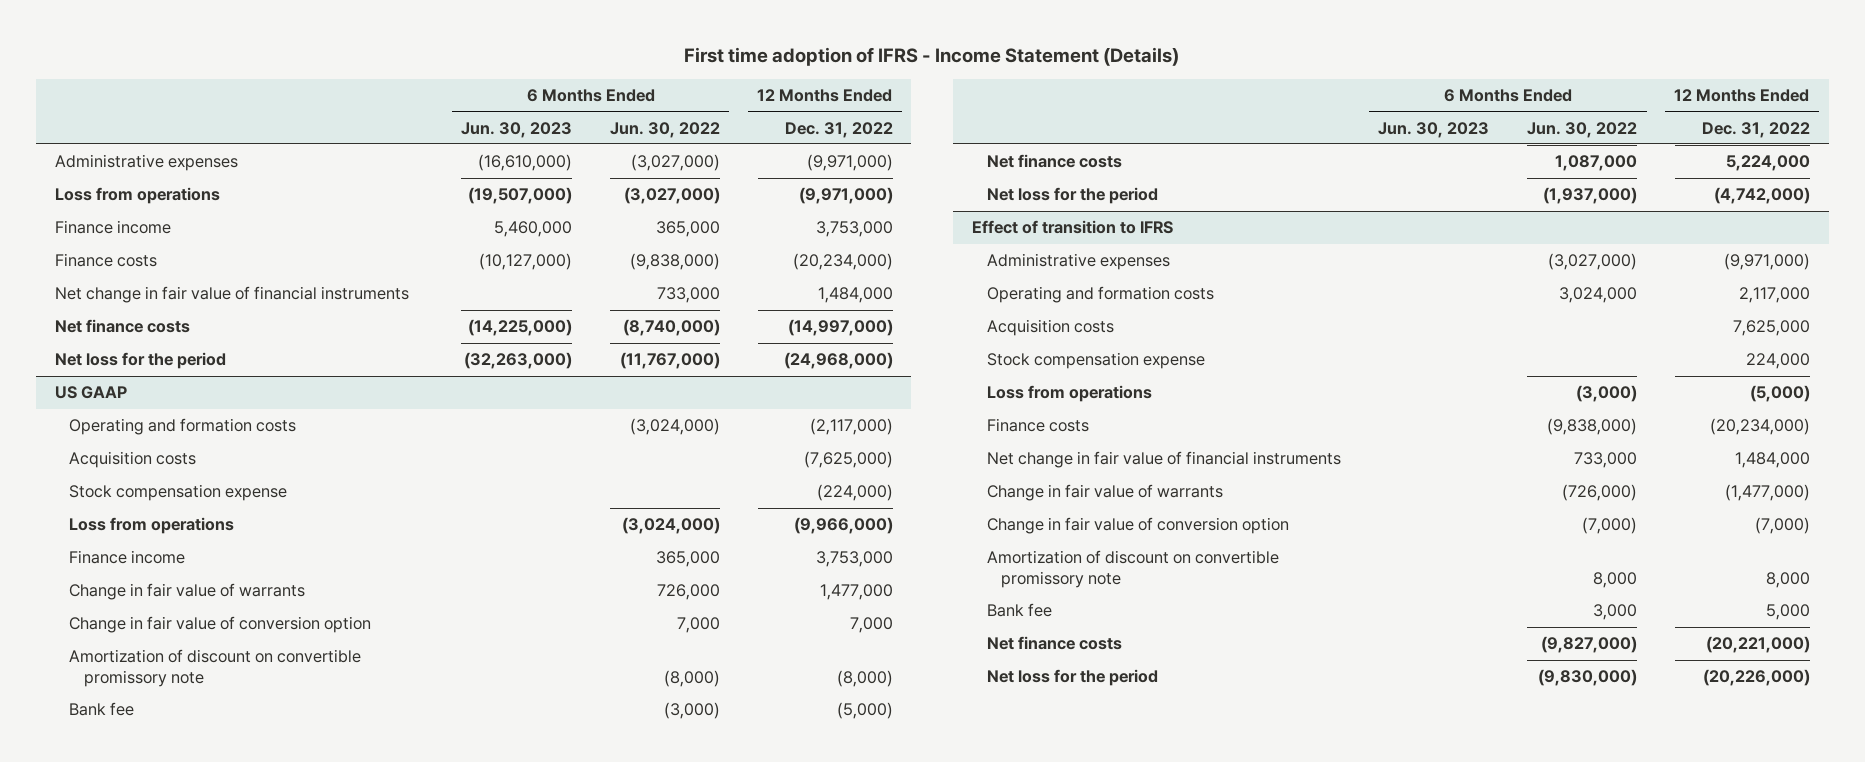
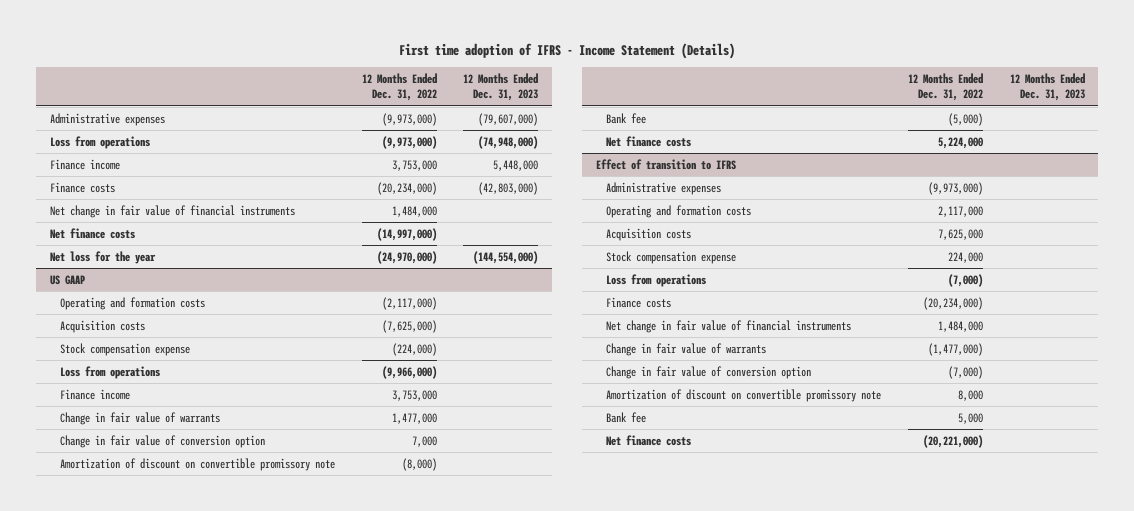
- | 6 Months Ended Jun. 30, 2023 | 6 Months Ended Jun. 30, 2022 | 12 Months Ended Dec. 31, 2022
+ | 12 Months Ended Dec. 31, 2022 | 12 Months Ended Dec. 31, 2023
- Administrative expenses | (16,610,000) | (3,027,000) | (9,971,000)
- Loss from operations | (19,507,000) | (3,027,000) | (9,971,000)
+ Administrative expenses | (9,973,000) | (79,607,000)
+ Loss from operations | (9,973,000) | (74,948,000)
- Net loss for the period | (32,263,000) | (11,767,000) | (24,968,000)
+ Net loss for the year | (24,970,000) | (144,554,000)
@ US GAAP
- Net loss for the period | | (1,937,000) | (4,742,000)
@ Effect of transition to IFRS
- Administrative expenses | | (3,027,000) | (9,971,000)
+ Administrative expenses | (9,973,000) |
- Loss from operations | | (3,000) | (5,000)
+ Loss from operations | (7,000) |
- Net loss for the period | | (9,830,000) | (20,226,000)

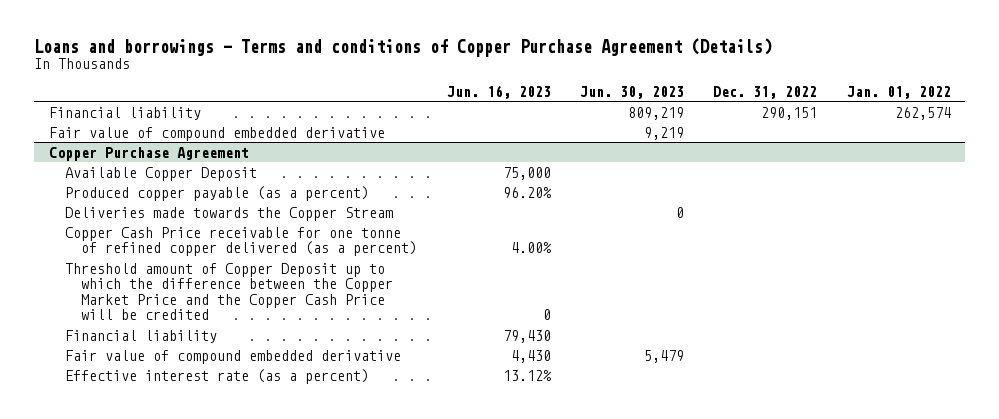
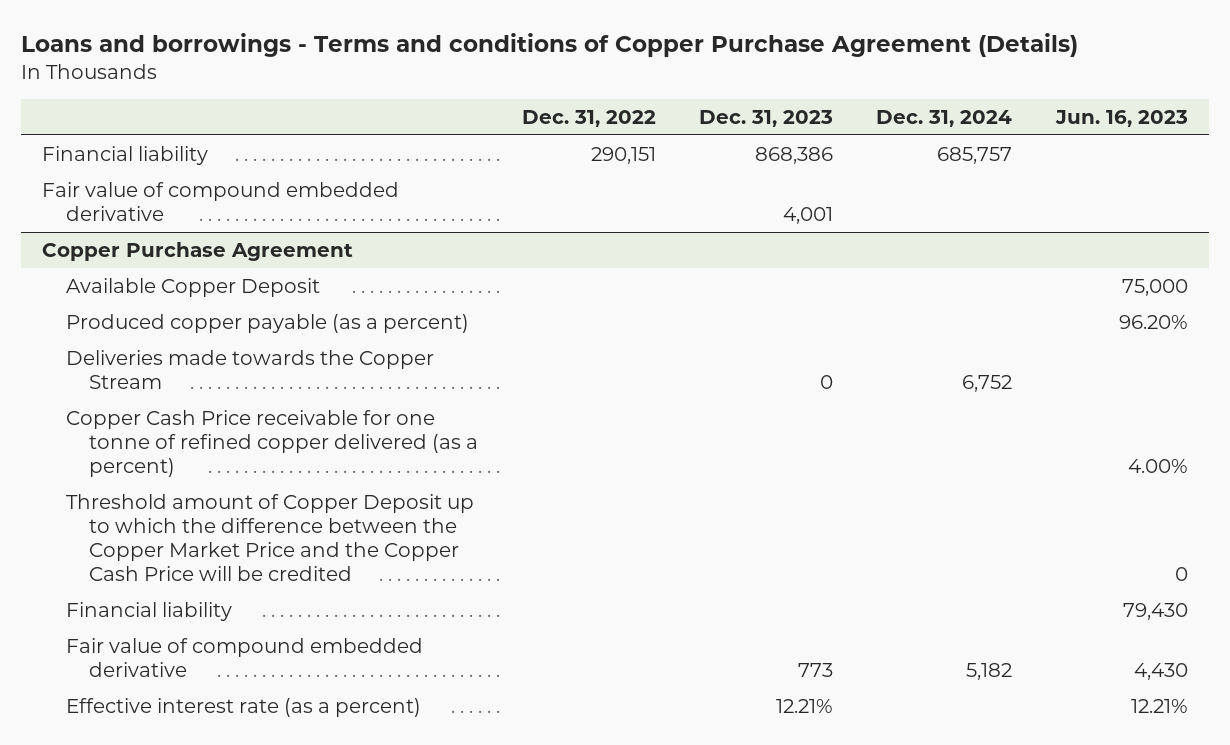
- | Jun. 16, 2023 | Jun. 30, 2023 | Dec. 31, 2022 | Jan. 01, 2022
+ | Dec. 31, 2022 | Dec. 31, 2023 | Dec. 31, 2024 | Jun. 16, 2023
@ Copper Purchase Agreement
- Effective interest rate (as a percent) | 13.12% | | |
+ Effective interest rate (as a percent) | | 12.21% | | 12.21%

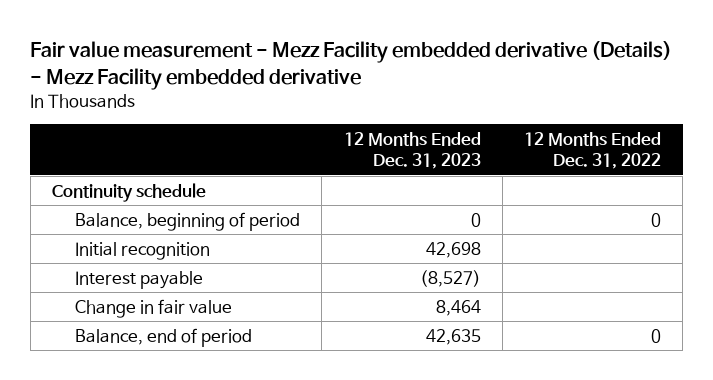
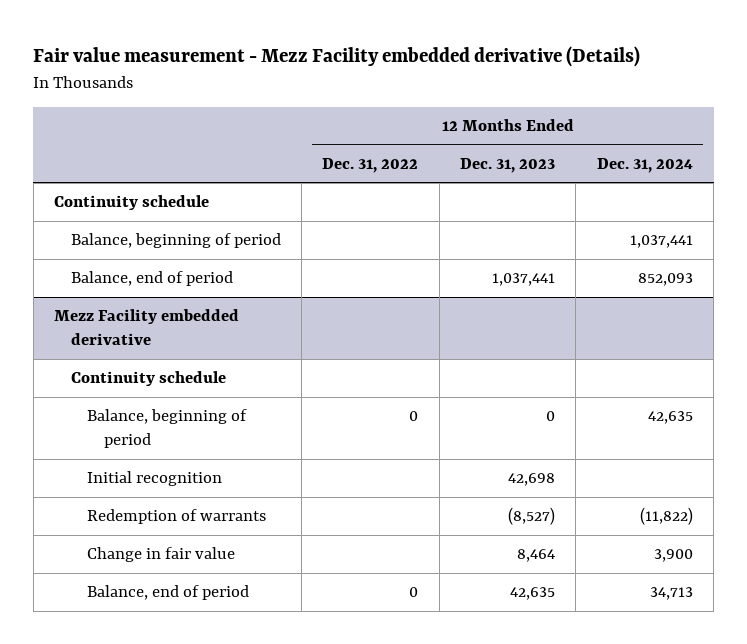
- Fair value measurement - Mezz Facility embedded derivative (Details) - Mezz Facility embedded derivative
+ Fair value measurement - Mezz Facility embedded derivative (Details)
- | 12 Months Ended Dec. 31, 2023 | 12 Months Ended Dec. 31, 2022
+ | 12 Months Ended Dec. 31, 2022 | 12 Months Ended Dec. 31, 2023 | 12 Months Ended Dec. 31, 2024
+ Balance, beginning of period | | | 1,037,441
+ Balance, end of period | | 1,037,441 | 852,093
+ Mezz Facility embedded derivative
+ Continuity schedule
- Interest payable | (8,527) |
+ Redemption of warrants | | (8,527) | (11,822)

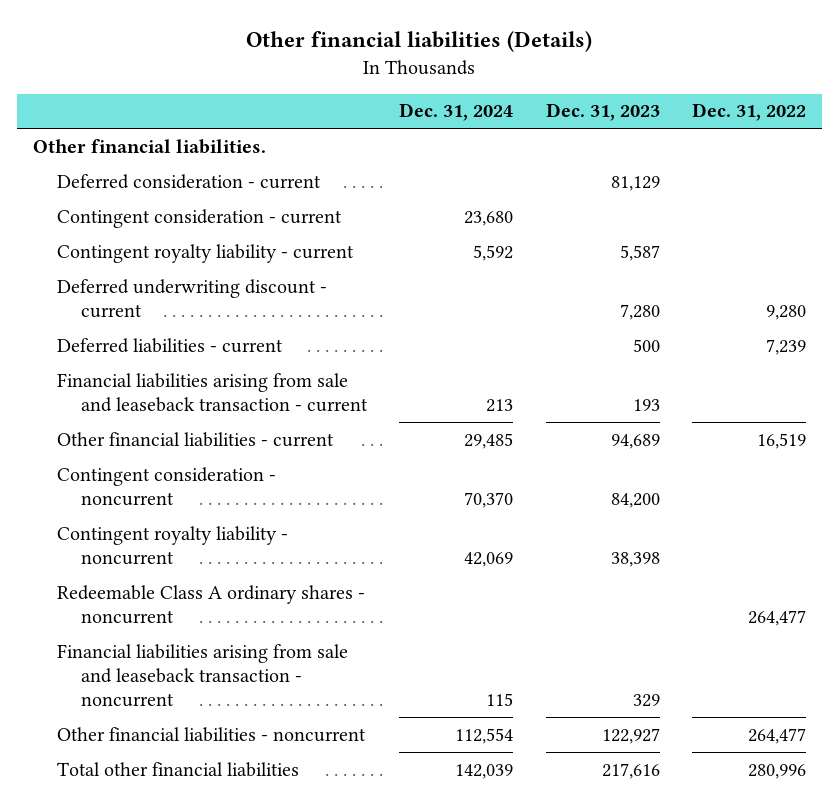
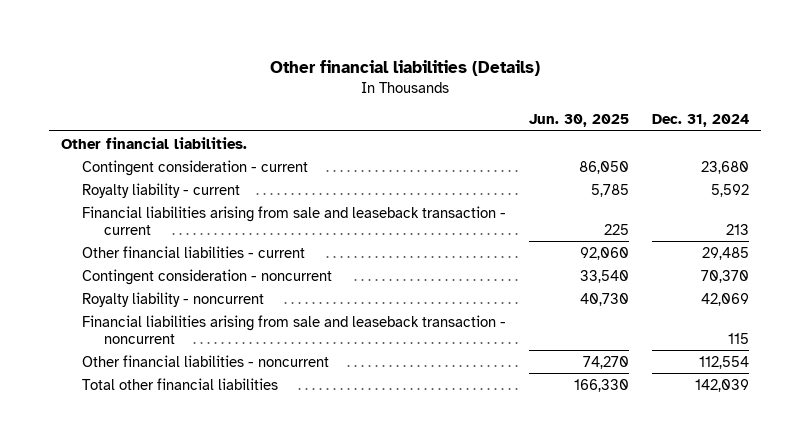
- | Dec. 31, 2024 | Dec. 31, 2023 | Dec. 31, 2022
+ | Jun. 30, 2025 | Dec. 31, 2024
- Deferred consideration - current | | 81,129 |
- Contingent royalty liability - current | 5,592 | 5,587 |
- Deferred underwriting discount - current | | 7,280 | 9,280
- Deferred liabilities - current | | 500 | 7,239
+ Royalty liability - current | 5,785 | 5,592
- Contingent royalty liability - noncurrent | 42,069 | 38,398 |
- Redeemable Class A ordinary shares - noncurrent | | | 264,477
+ Royalty liability - noncurrent | 40,730 | 42,069

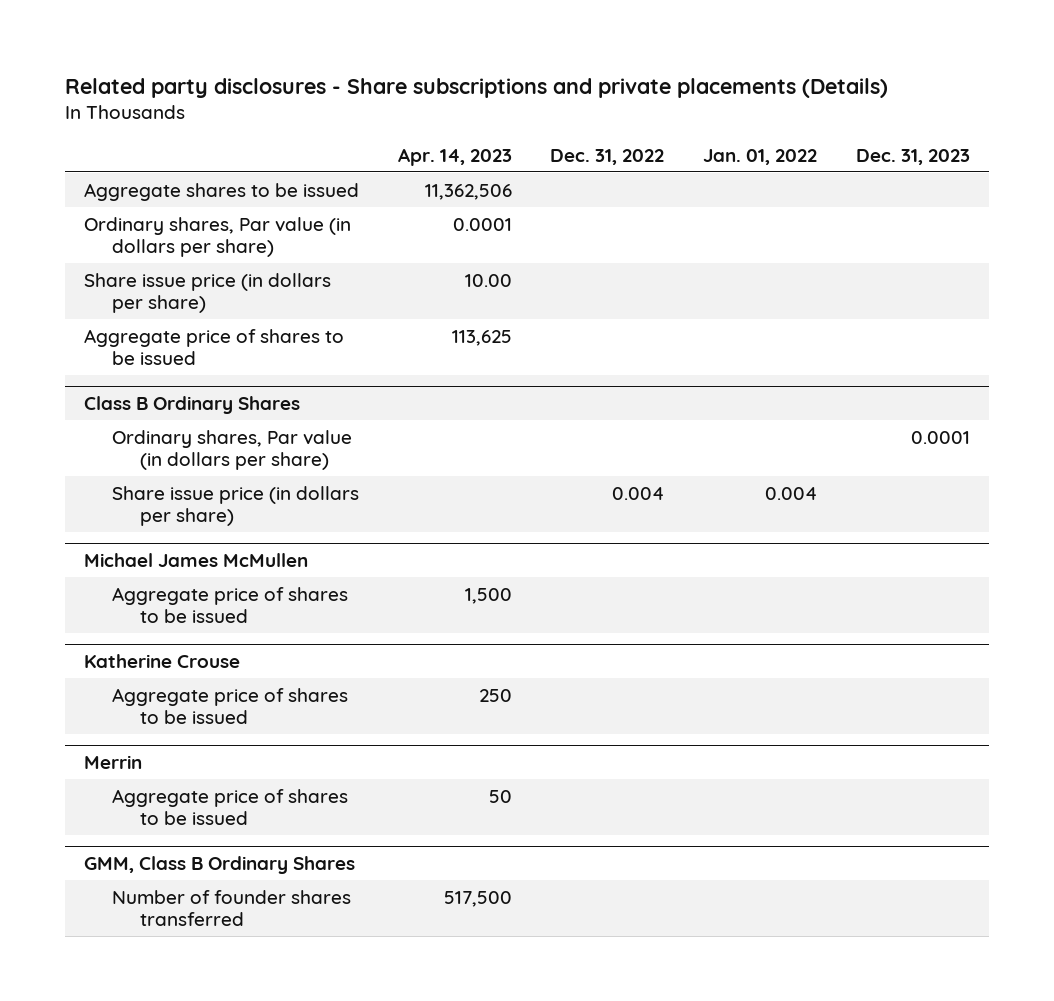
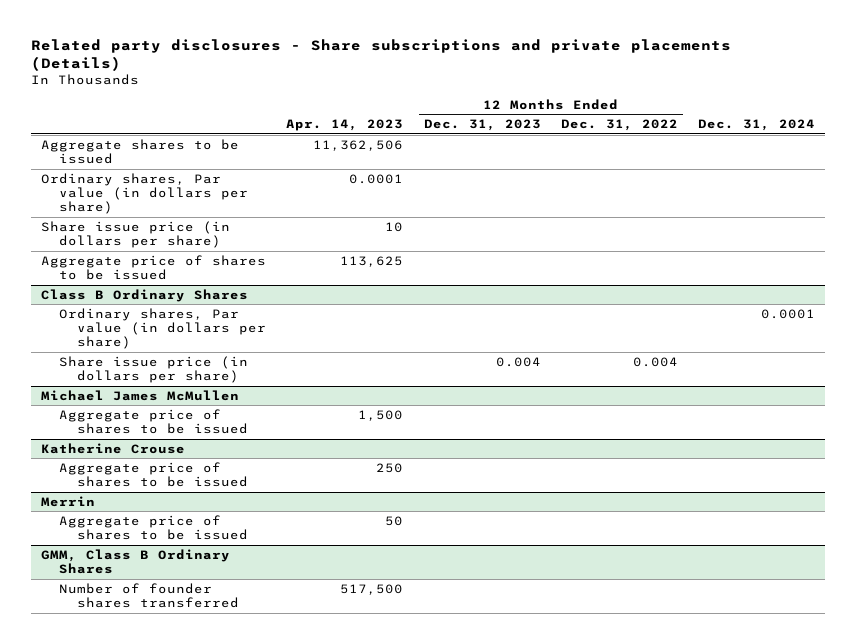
- | Apr. 14, 2023 | Dec. 31, 2022 | Jan. 01, 2022 | Dec. 31, 2023
+ | Apr. 14, 2023 | 12 Months Ended Dec. 31, 2023 | 12 Months Ended Dec. 31, 2022 | Dec. 31, 2024
- Share issue price (in dollars per share) | 10.00 | | |
+ Share issue price (in dollars per share) | 10 | | |

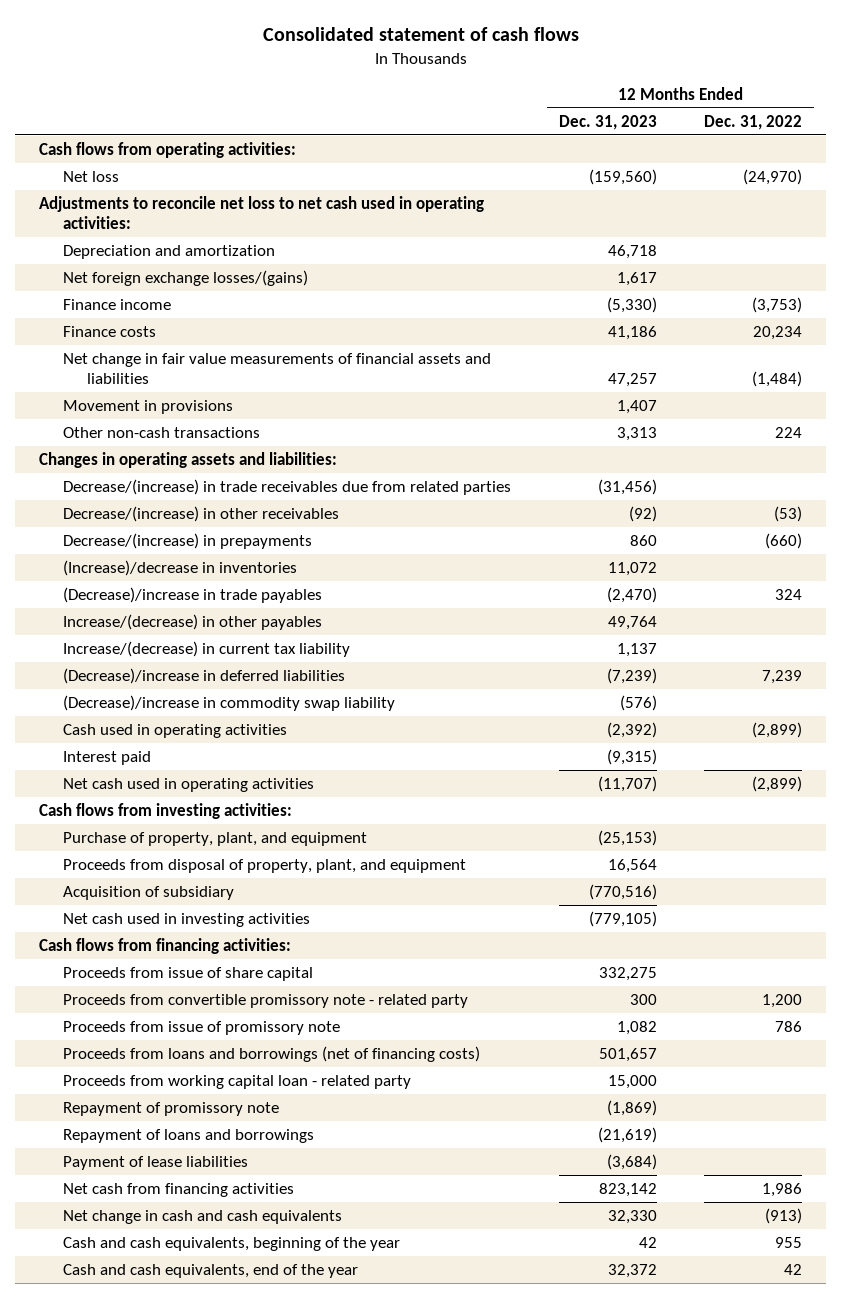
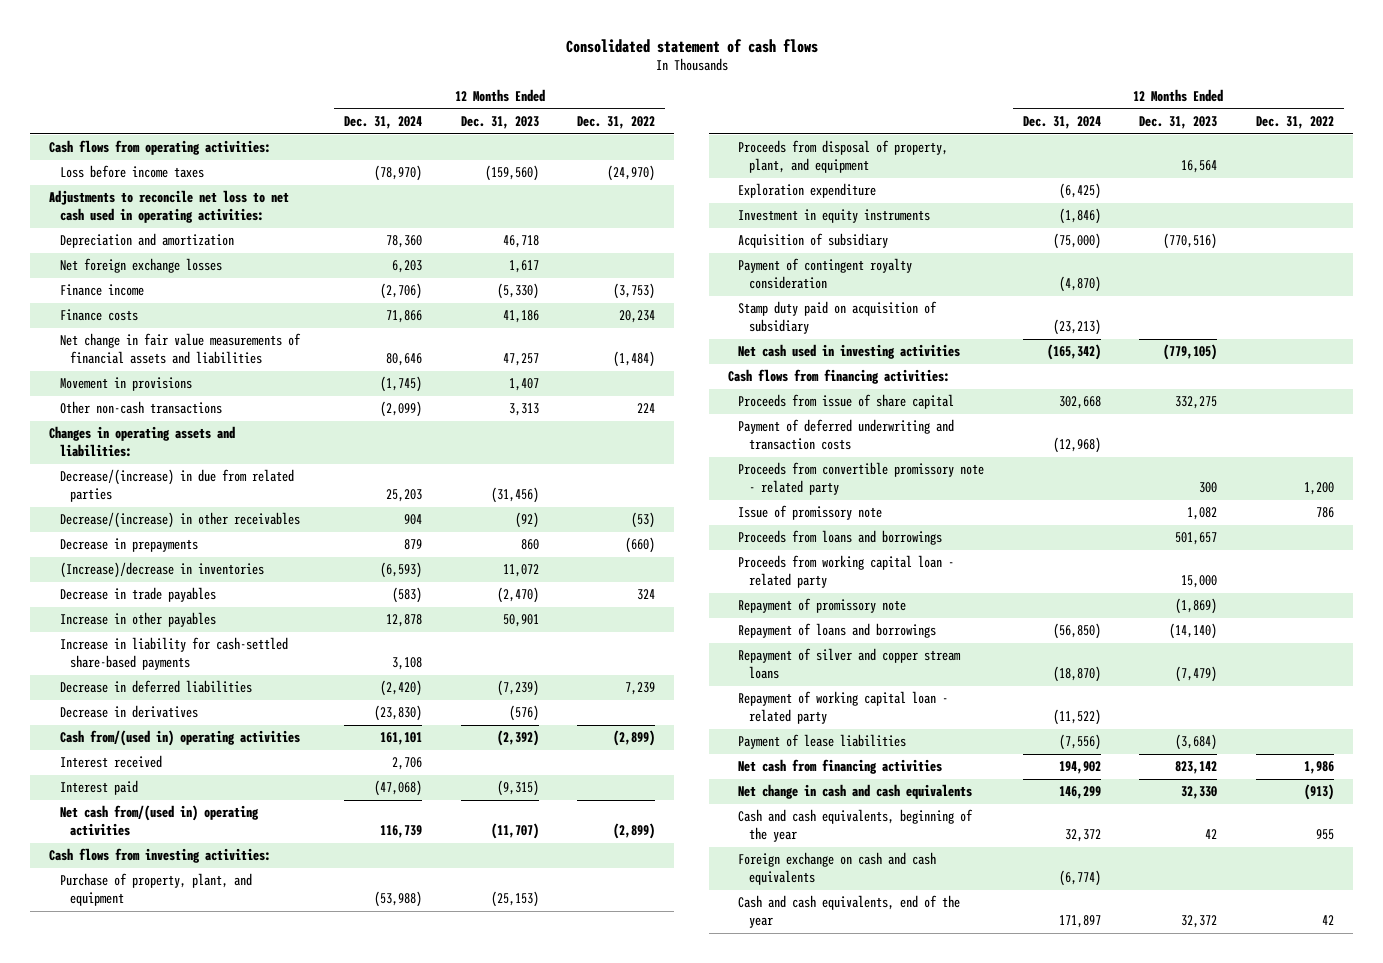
- | 12 Months Ended Dec. 31, 2023 | 12 Months Ended Dec. 31, 2022
+ | 12 Months Ended Dec. 31, 2024 | 12 Months Ended Dec. 31, 2023 | 12 Months Ended Dec. 31, 2022
- Net loss | (159,560) | (24,970)
+ Loss before income taxes | (78,970) | (159,560) | (24,970)
- Net foreign exchange losses/(gains) | 1,617 |
+ Net foreign exchange losses | 6,203 | 1,617 |
- Decrease/(increase) in trade receivables due from related parties | (31,456) |
+ Decrease/(increase) in due from related parties | 25,203 | (31,456) |
- Decrease/(increase) in prepayments | 860 | (660)
+ Decrease in prepayments | 879 | 860 | (660)
- (Decrease)/increase in trade payables | (2,470) | 324
- Increase/(decrease) in other payables | 49,764 |
- Increase/(decrease) in current tax liability | 1,137 |
- (Decrease)/increase in deferred liabilities | (7,239) | 7,239
- (Decrease)/increase in commodity swap liability | (576) |
- Cash used in operating activities | (2,392) | (2,899)
+ Decrease in trade payables | (583) | (2,470) | 324
+ Increase in other payables | 12,878 | 50,901 |
+ Increase in liability for cash-settled share-based payments | 3,108 | |
+ Decrease in deferred liabilities | (2,420) | (7,239) | 7,239
+ Decrease in derivatives | (23,830) | (576) |
+ Cash from/(used in) operating activities | 161,101 | (2,392) | (2,899)
+ Interest received | 2,706 | |
- Net cash used in operating activities | (11,707) | (2,899)
+ Net cash from/(used in) operating activities | 116,739 | (11,707) | (2,899)
+ Exploration expenditure | (6,425) | |
+ Investment in equity instruments | (1,846) | |
+ Payment of contingent royalty consideration | (4,870) | |
+ Stamp duty paid on acquisition of subsidiary | (23,213) | |
+ Payment of deferred underwriting and transaction costs | (12,968) | |
- Proceeds from issue of promissory note | 1,082 | 786
- Proceeds from loans and borrowings (net of financing costs) | 501,657 |
+ Issue of promissory note | | 1,082 | 786
+ Proceeds from loans and borrowings | | 501,657 |
- Repayment of loans and borrowings | (21,619) |
+ Repayment of loans and borrowings | (56,850) | (14,140) |
+ Repayment of silver and copper stream loans | (18,870) | (7,479) |
+ Repayment of working capital loan - related party | (11,522) | |
+ Foreign exchange on cash and cash equivalents | (6,774) | |

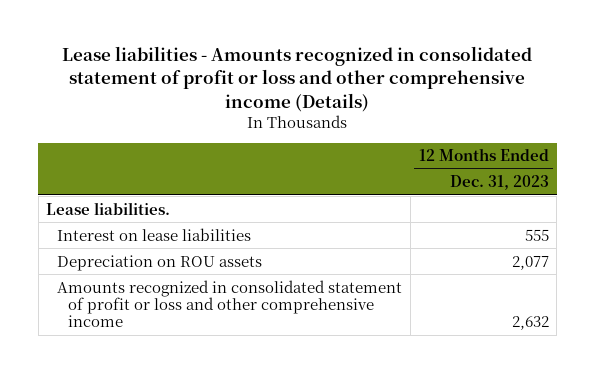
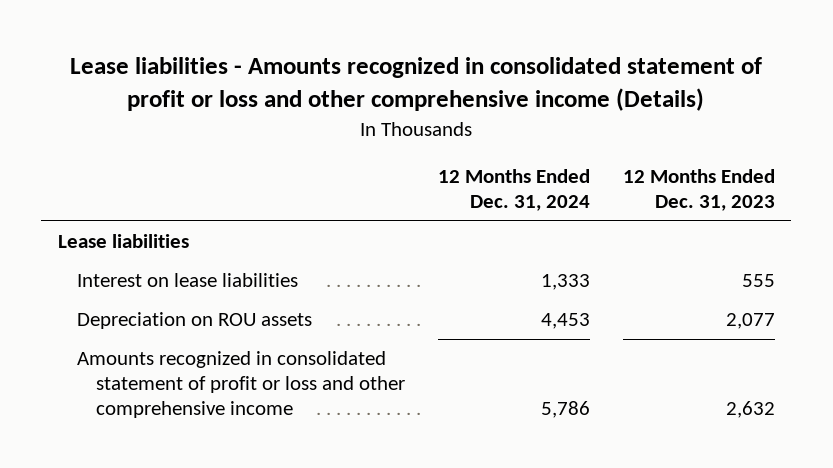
- | 12 Months Ended Dec. 31, 2023
+ | 12 Months Ended Dec. 31, 2024 | 12 Months Ended Dec. 31, 2023
- Lease liabilities.
+ Lease liabilities

